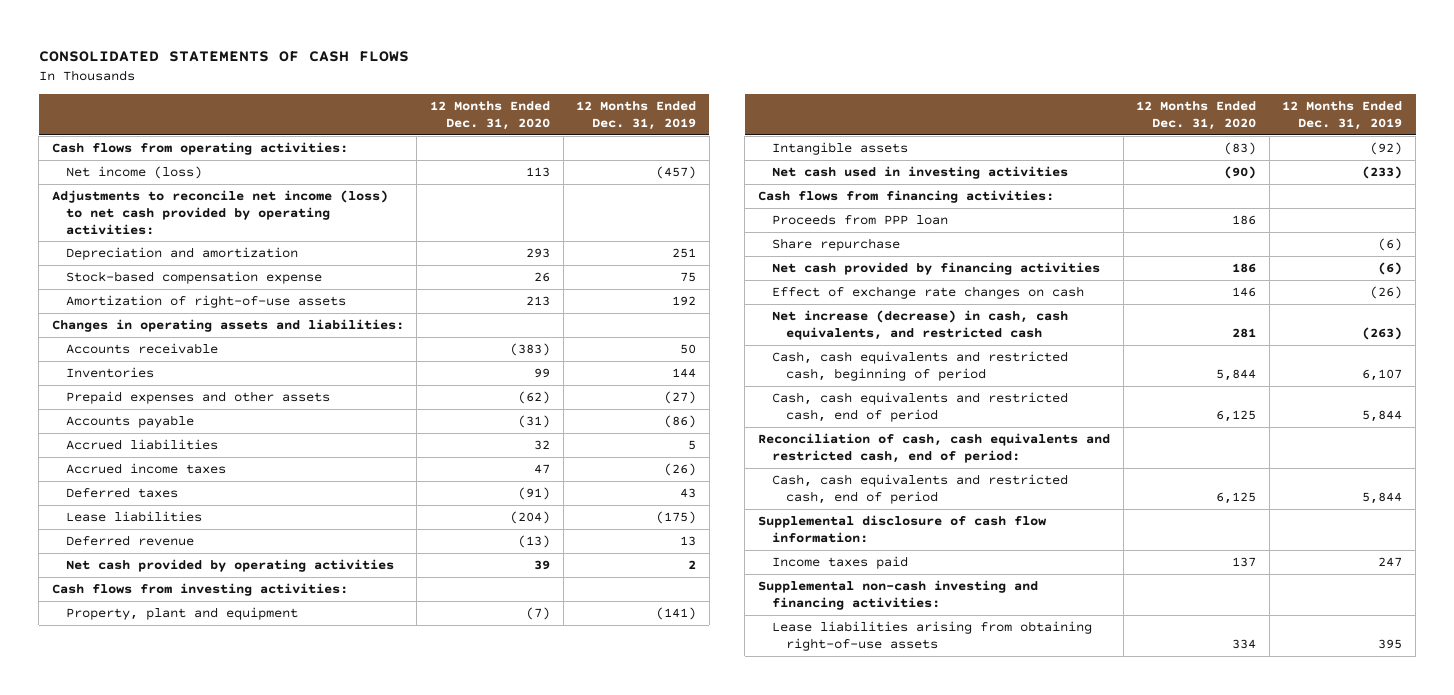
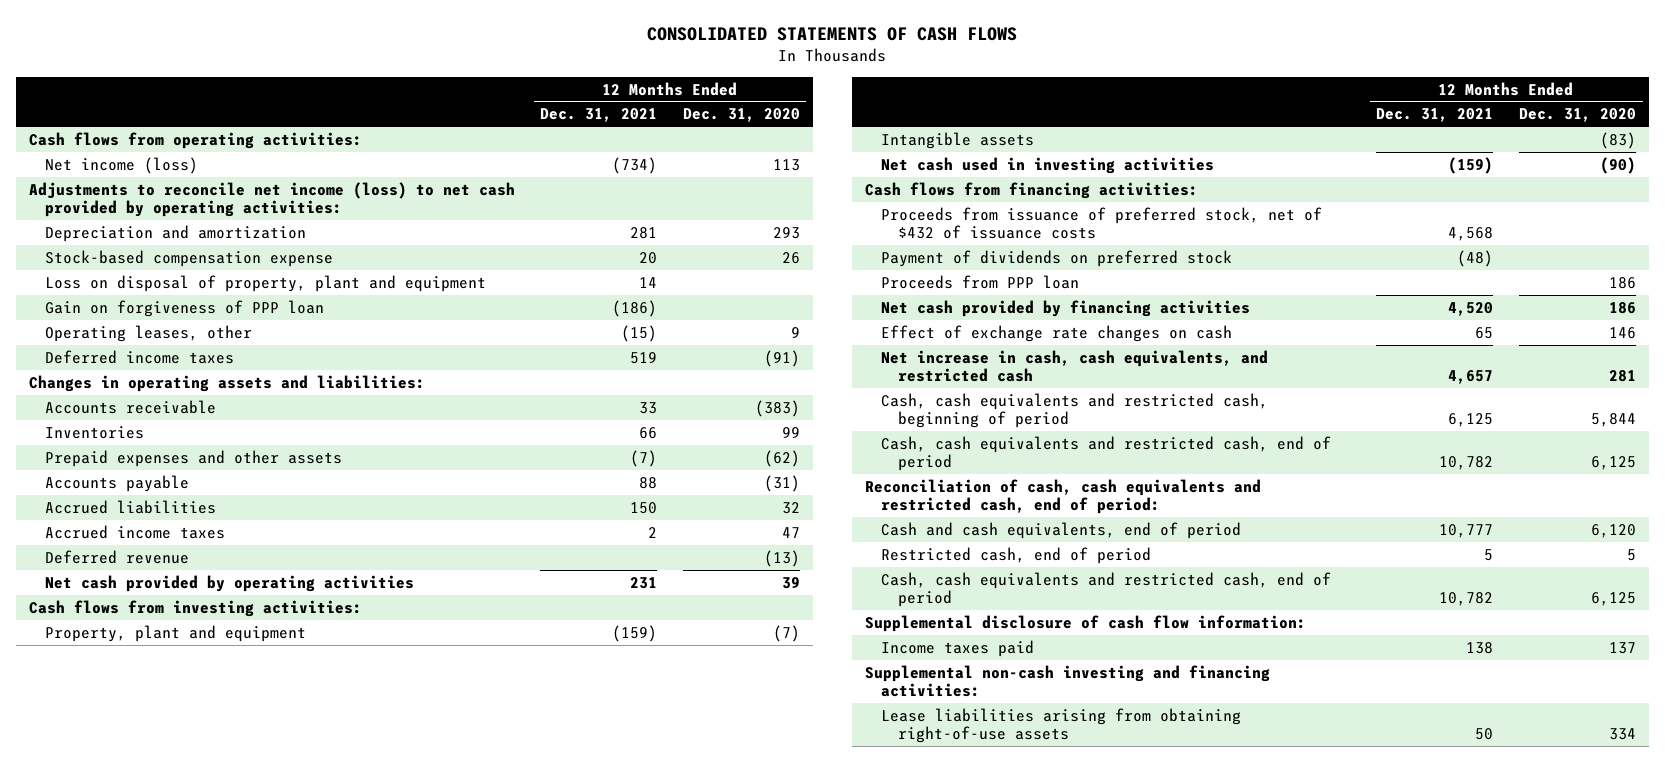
- | 12 Months Ended Dec. 31, 2020 | 12 Months Ended Dec. 31, 2019
+ | 12 Months Ended Dec. 31, 2021 | 12 Months Ended Dec. 31, 2020
- Amortization of right-of-use assets | 213 | 192
+ Loss on disposal of property, plant and equipment | 14 |
+ Gain on forgiveness of PPP loan | (186) |
+ Operating leases, other | (15) | 9
+ Deferred income taxes | 519 | (91)
- Deferred taxes | (91) | 43
- Lease liabilities | (204) | (175)
+ Proceeds from issuance of preferred stock, net of $432 of issuance costs | 4,568 |
+ Payment of dividends on preferred stock | (48) |
- Share repurchase | | (6)
- Net increase (decrease) in cash, cash equivalents, and restricted cash | 281 | (263)
+ Net increase in cash, cash equivalents, and restricted cash | 4,657 | 281
+ Cash and cash equivalents, end of period | 10,777 | 6,120
+ Restricted cash, end of period | 5 | 5

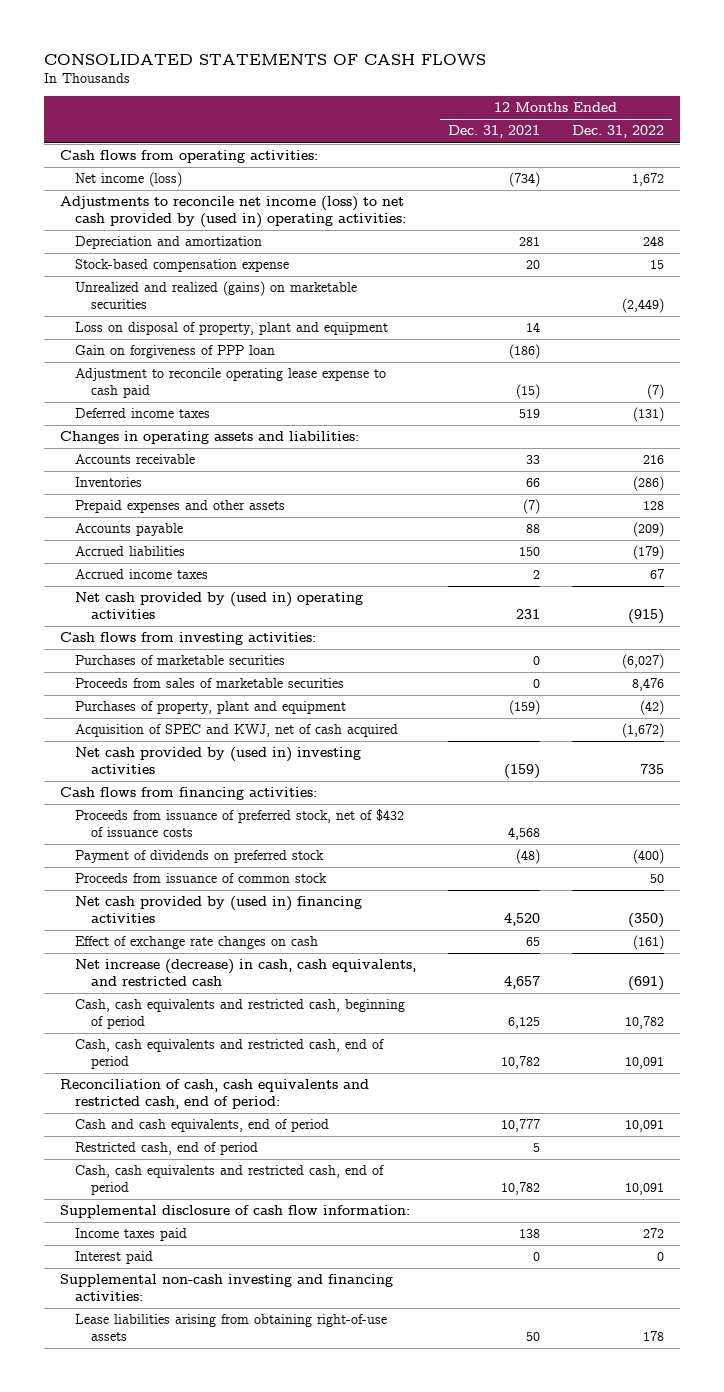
- | 12 Months Ended Dec. 31, 2021 | 12 Months Ended Dec. 31, 2020
+ | 12 Months Ended Dec. 31, 2021 | 12 Months Ended Dec. 31, 2022
- Adjustments to reconcile net income (loss) to net cash provided by operating activities:
+ Adjustments to reconcile net income (loss) to net cash provided by (used in) operating activities:
+ Unrealized and realized (gains) on marketable securities | | (2,449)
- Operating leases, other | (15) | 9
+ Adjustment to reconcile operating lease expense to cash paid | (15) | (7)
- Deferred revenue | | (13)
- Net cash provided by operating activities | 231 | 39
+ Net cash provided by (used in) operating activities | 231 | (915)
- Property, plant and equipment | (159) | (7)
- Intangible assets | | (83)
- Net cash used in investing activities | (159) | (90)
+ Purchases of marketable securities | 0 | (6,027)
+ Proceeds from sales of marketable securities | 0 | 8,476
+ Purchases of property, plant and equipment | (159) | (42)
+ Acquisition of SPEC and KWJ, net of cash acquired | | (1,672)
+ Net cash provided by (used in) investing activities | (159) | 735
- Proceeds from PPP loan | | 186
- Net cash provided by financing activities | 4,520 | 186
+ Proceeds from issuance of common stock | | 50
+ Net cash provided by (used in) financing activities | 4,520 | (350)
- Net increase in cash, cash equivalents, and restricted cash | 4,657 | 281
+ Net increase (decrease) in cash, cash equivalents, and restricted cash | 4,657 | (691)
+ Interest paid | 0 | 0

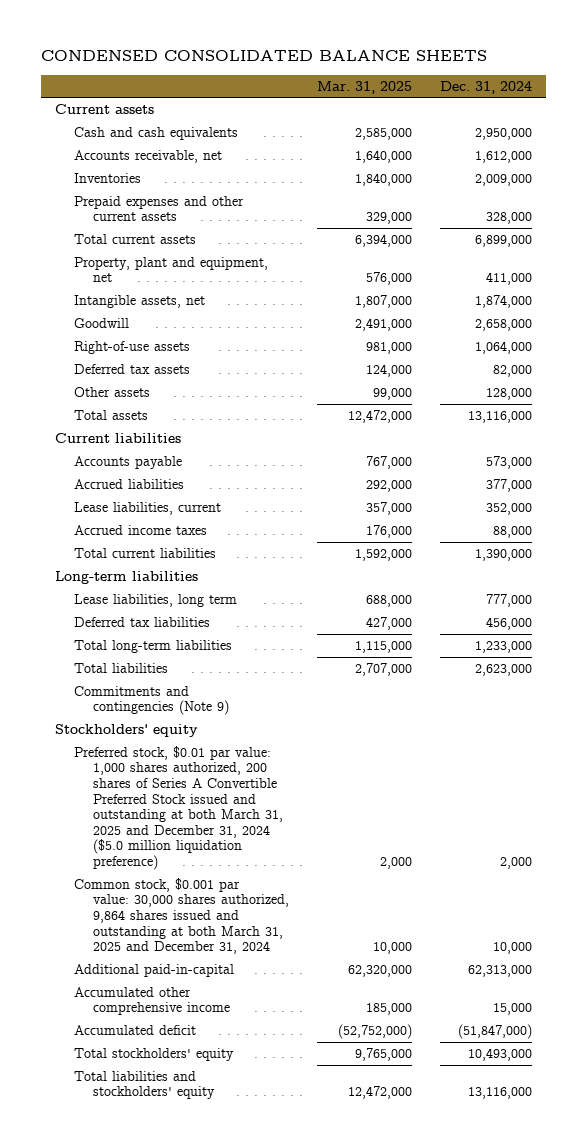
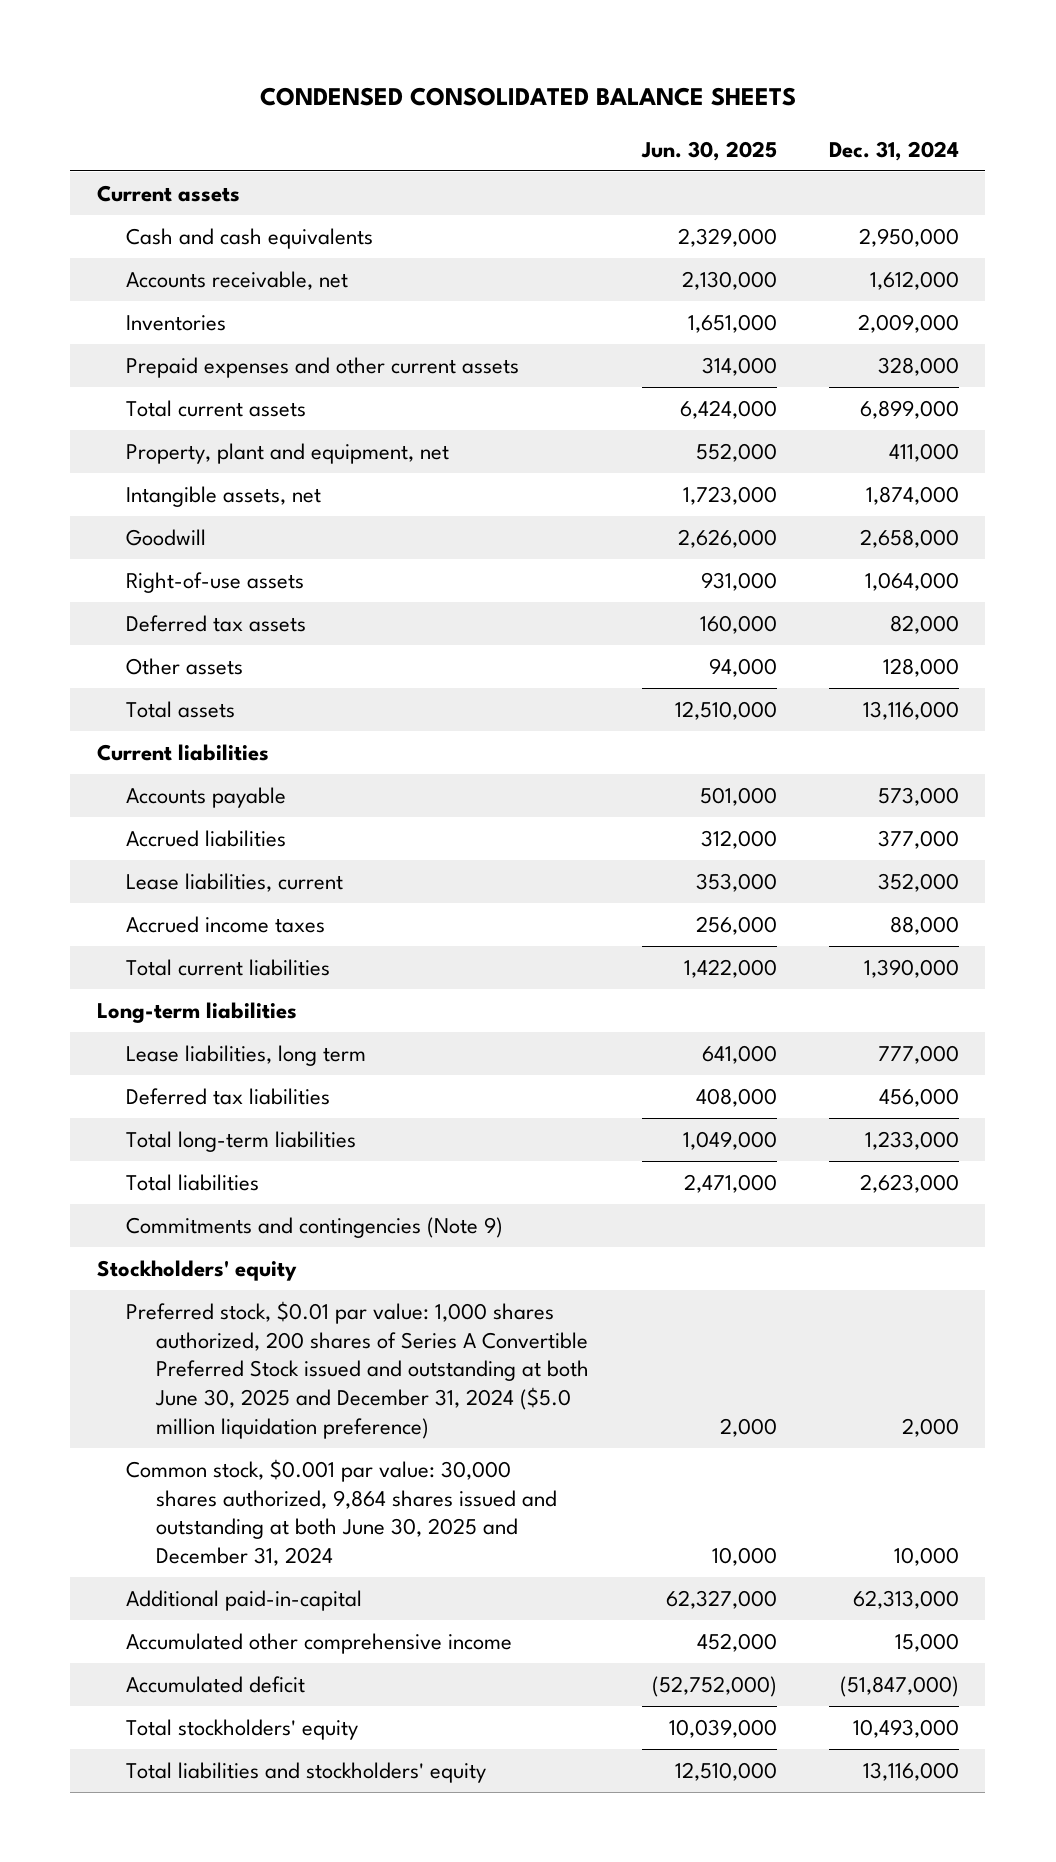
- | Mar. 31, 2025 | Dec. 31, 2024
+ | Jun. 30, 2025 | Dec. 31, 2024
- Preferred stock, $0.01 par value: 1,000 shares authorized, 200 shares of Series A Convertible Preferred Stock issued and outstanding at both March 31, 2025 and December 31, 2024 ($5.0 million liquidation preference) | 2,000 | 2,000
- Common stock, $0.001 par value: 30,000 shares authorized, 9,864 shares issued and outstanding at both March 31, 2025 and December 31, 2024 | 10,000 | 10,000
+ Preferred stock, $0.01 par value: 1,000 shares authorized, 200 shares of Series A Convertible Preferred Stock issued and outstanding at both June 30, 2025 and December 31, 2024 ($5.0 million liquidation preference) | 2,000 | 2,000
+ Common stock, $0.001 par value: 30,000 shares authorized, 9,864 shares issued and outstanding at both June 30, 2025 and December 31, 2024 | 10,000 | 10,000

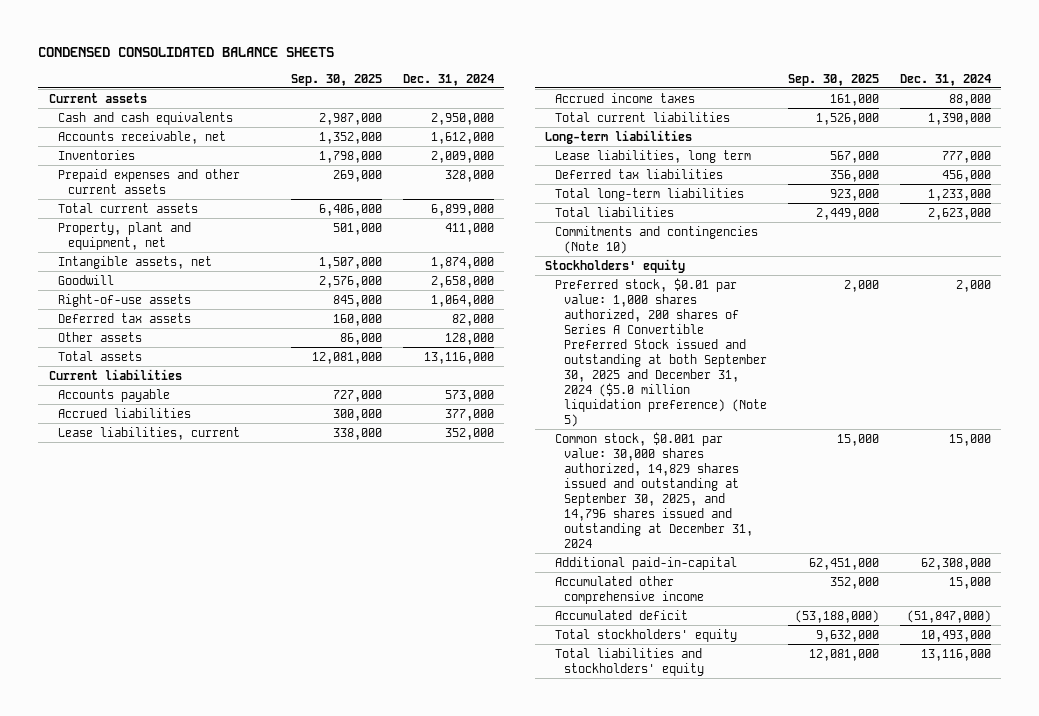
- | Jun. 30, 2025 | Dec. 31, 2024
+ | Sep. 30, 2025 | Dec. 31, 2024
- Commitments and contingencies (Note 9)
+ Commitments and contingencies (Note 10)
- Preferred stock, $0.01 par value: 1,000 shares authorized, 200 shares of Series A Convertible Preferred Stock issued and outstanding at both June 30, 2025 and December 31, 2024 ($5.0 million liquidation preference) | 2,000 | 2,000
- Common stock, $0.001 par value: 30,000 shares authorized, 9,864 shares issued and outstanding at both June 30, 2025 and December 31, 2024 | 10,000 | 10,000
- Additional paid-in-capital | 62,327,000 | 62,313,000
+ Preferred stock, $0.01 par value: 1,000 shares authorized, 200 shares of Series A Convertible Preferred Stock issued and outstanding at both September 30, 2025 and December 31, 2024 ($5.0 million liquidation preference) (Note 5) | 2,000 | 2,000
+ Common stock, $0.001 par value: 30,000 shares authorized, 14,829 shares issued and outstanding at September 30, 2025, and 14,796 shares issued and outstanding at December 31, 2024 | 15,000 | 15,000
+ Additional paid-in-capital | 62,451,000 | 62,308,000

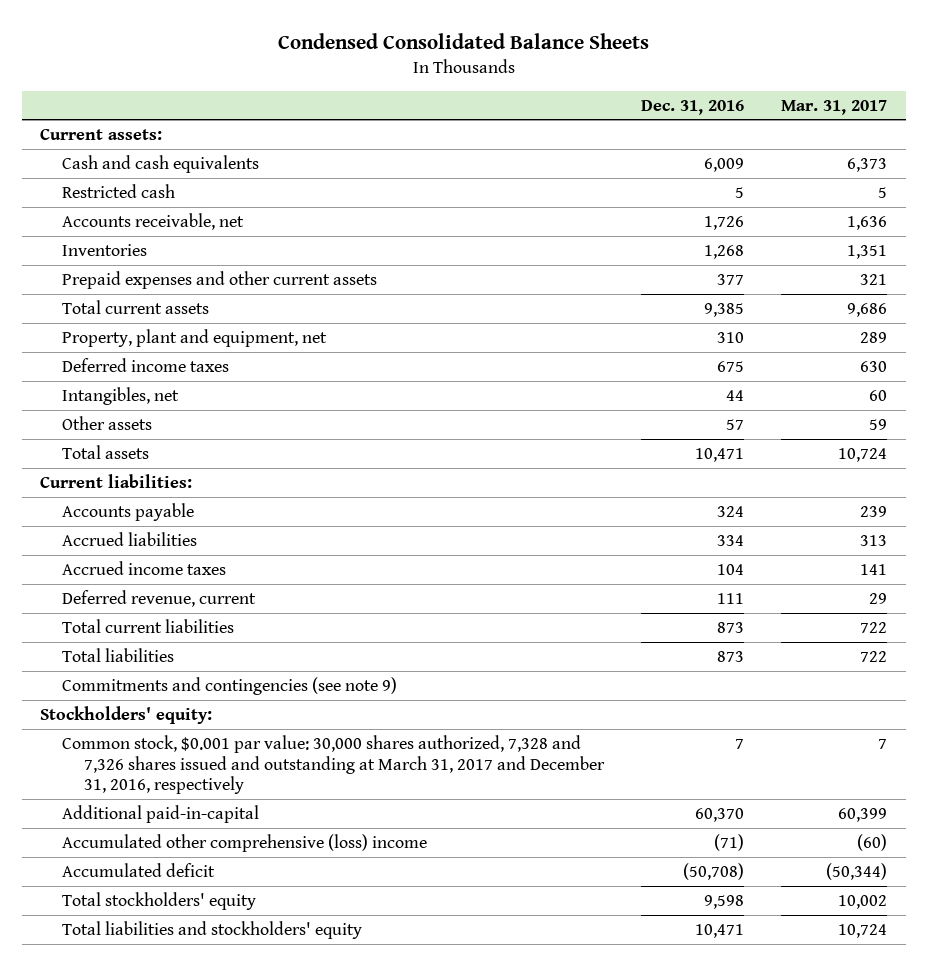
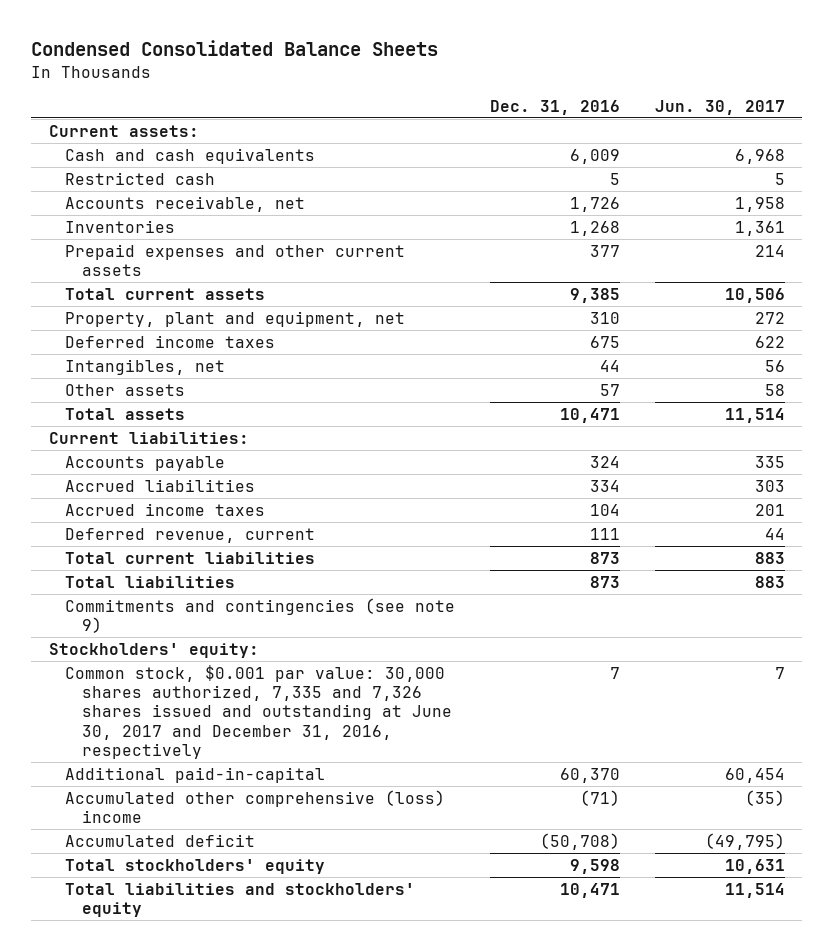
- | Dec. 31, 2016 | Mar. 31, 2017
+ | Dec. 31, 2016 | Jun. 30, 2017
- Common stock, $0.001 par value: 30,000 shares authorized, 7,328 and 7,326 shares issued and outstanding at March 31, 2017 and December 31, 2016, respectively | 7 | 7
+ Common stock, $0.001 par value: 30,000 shares authorized, 7,335 and 7,326 shares issued and outstanding at June 30, 2017 and December 31, 2016, respectively | 7 | 7

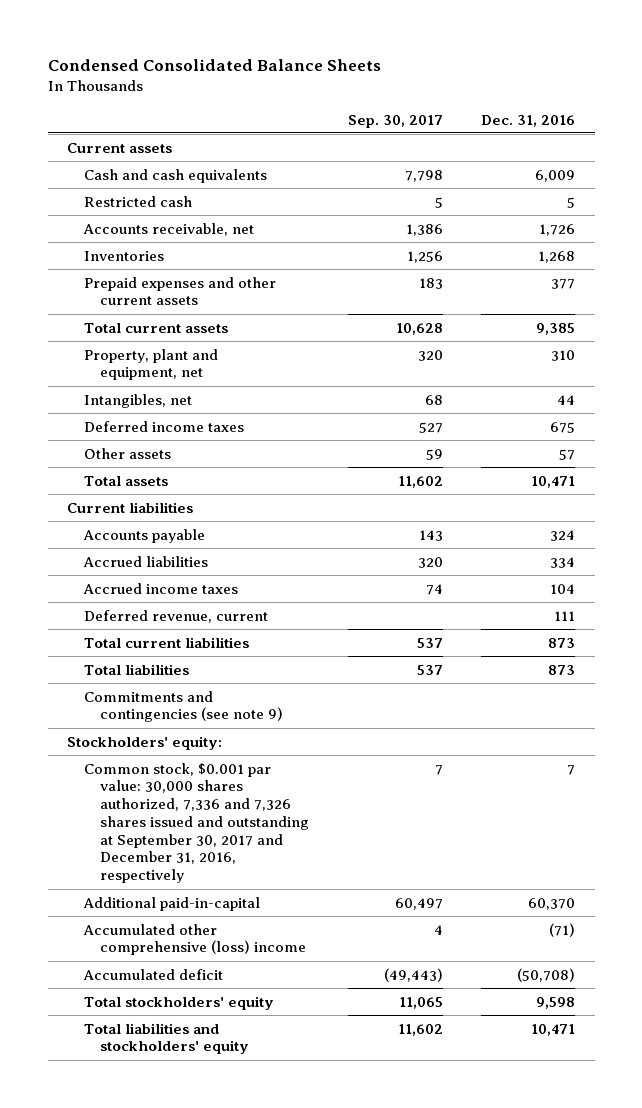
- | Dec. 31, 2016 | Jun. 30, 2017
+ | Sep. 30, 2017 | Dec. 31, 2016
- Current assets:
+ Current assets
moved down: Deferred income taxes | 527 | 675
- Current liabilities:
+ Current liabilities
- Common stock, $0.001 par value: 30,000 shares authorized, 7,335 and 7,326 shares issued and outstanding at June 30, 2017 and December 31, 2016, respectively | 7 | 7
+ Common stock, $0.001 par value: 30,000 shares authorized, 7,336 and 7,326 shares issued and outstanding at September 30, 2017 and December 31, 2016, respectively | 7 | 7

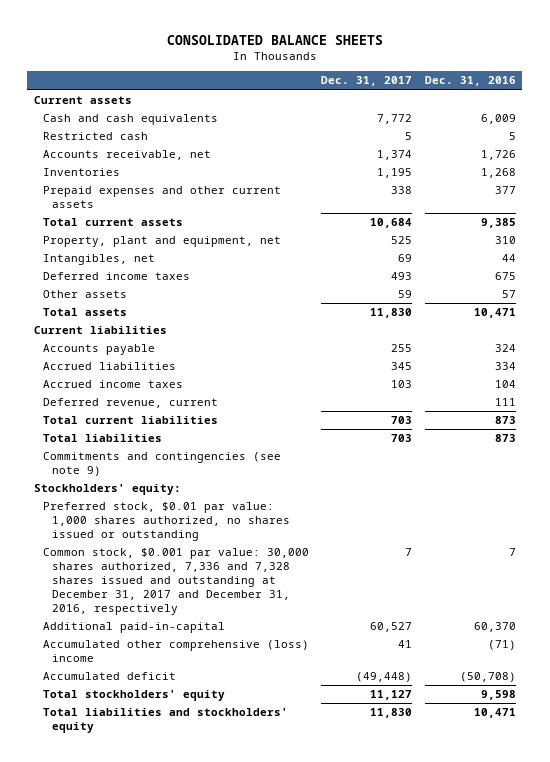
- Condensed Consolidated Balance Sheets
+ CONSOLIDATED BALANCE SHEETS
- | Sep. 30, 2017 | Dec. 31, 2016
+ | Dec. 31, 2017 | Dec. 31, 2016
- Common stock, $0.001 par value: 30,000 shares authorized, 7,336 and 7,326 shares issued and outstanding at September 30, 2017 and December 31, 2016, respectively | 7 | 7
+ Preferred stock, $0.01 par value: 1,000 shares authorized, no shares issued or outstanding
+ Common stock, $0.001 par value: 30,000 shares authorized, 7,336 and 7,328 shares issued and outstanding at December 31, 2017 and December 31, 2016, respectively | 7 | 7

